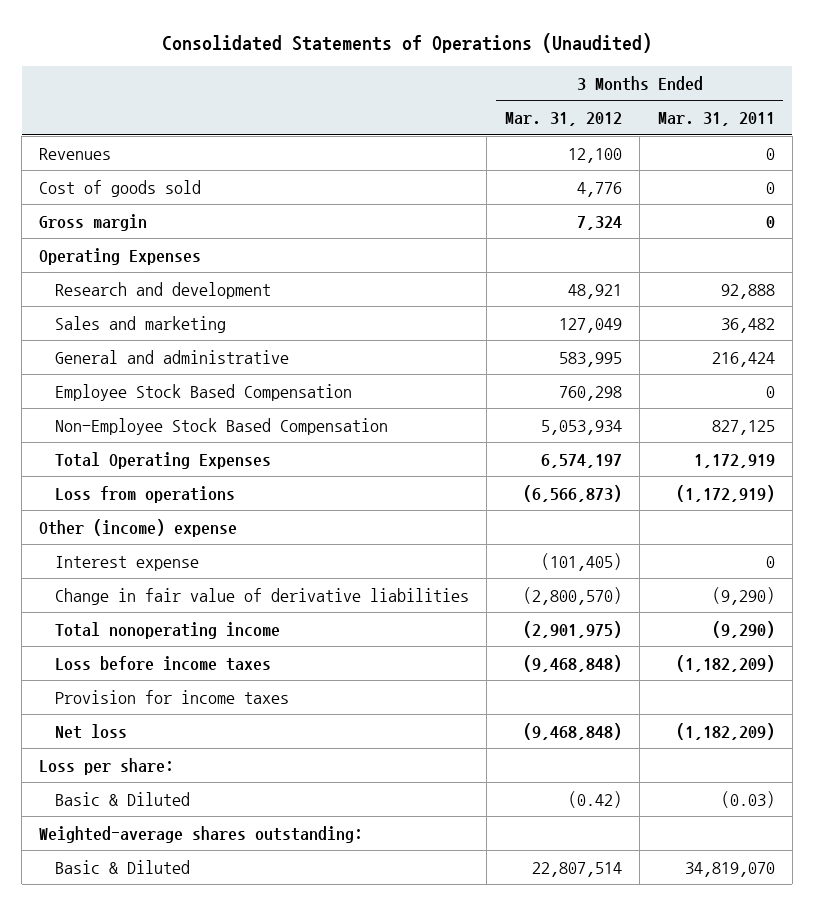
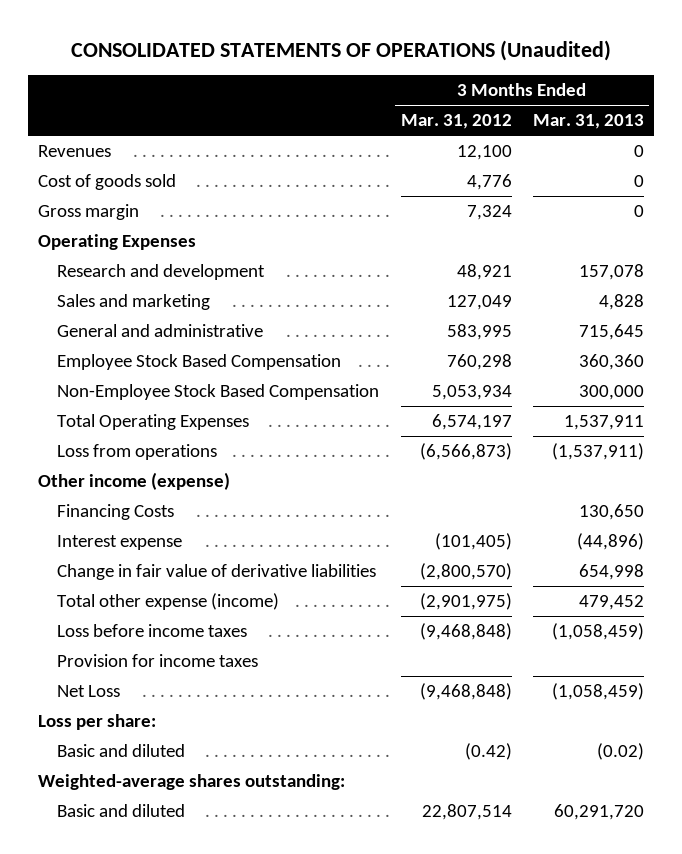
- Consolidated Statements of Operations (Unaudited)
+ CONSOLIDATED STATEMENTS OF OPERATIONS (Unaudited)
- | 3 Months Ended Mar. 31, 2012 | 3 Months Ended Mar. 31, 2011
+ | 3 Months Ended Mar. 31, 2012 | 3 Months Ended Mar. 31, 2013
- Other (income) expense
+ Other income (expense)
+ Financing Costs | | 130,650
- Total nonoperating income | (2,901,975) | (9,290)
+ Total other expense (income) | (2,901,975) | 479,452
- Net loss | (9,468,848) | (1,182,209)
+ Net Loss | (9,468,848) | (1,058,459)
- Basic & Diluted | (0.42) | (0.03)
+ Basic and diluted | (0.42) | (0.02)
- Basic & Diluted | 22,807,514 | 34,819,070
+ Basic and diluted | 22,807,514 | 60,291,720

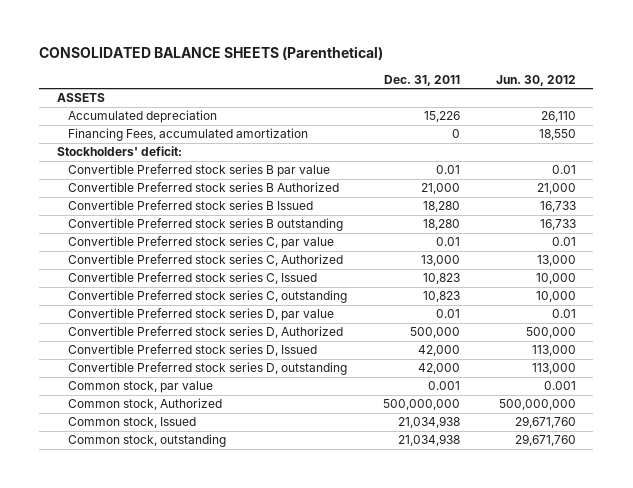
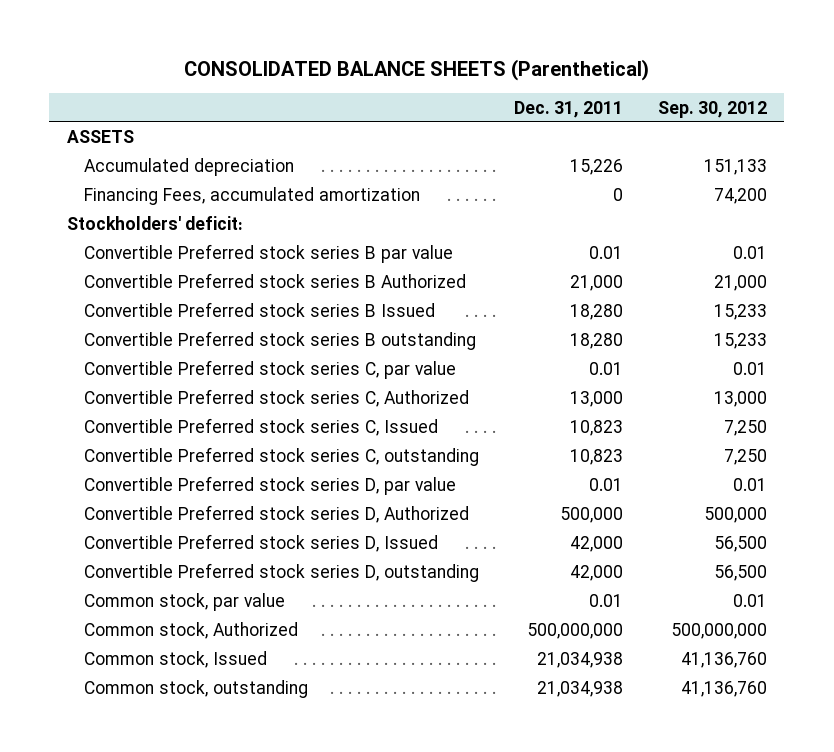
- | Dec. 31, 2011 | Jun. 30, 2012
+ | Dec. 31, 2011 | Sep. 30, 2012
- Common stock, par value | 0.001 | 0.001
+ Common stock, par value | 0.01 | 0.01

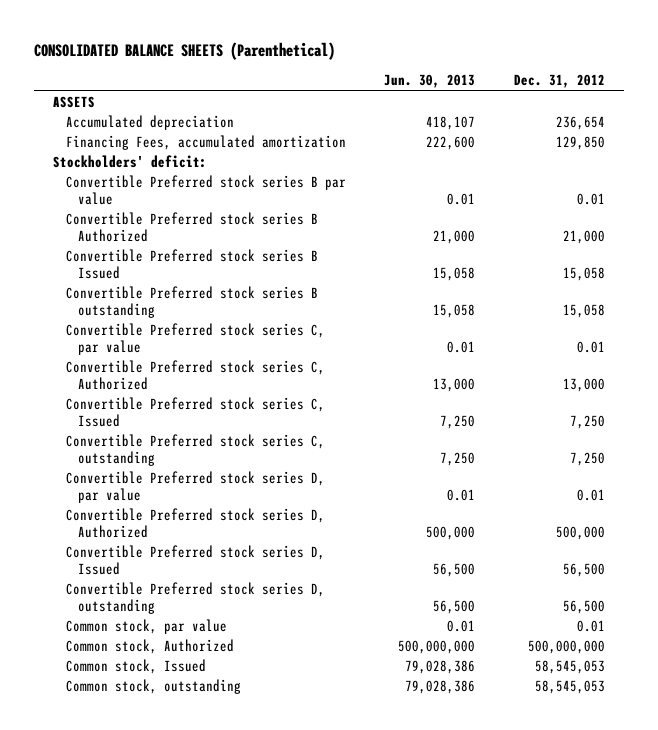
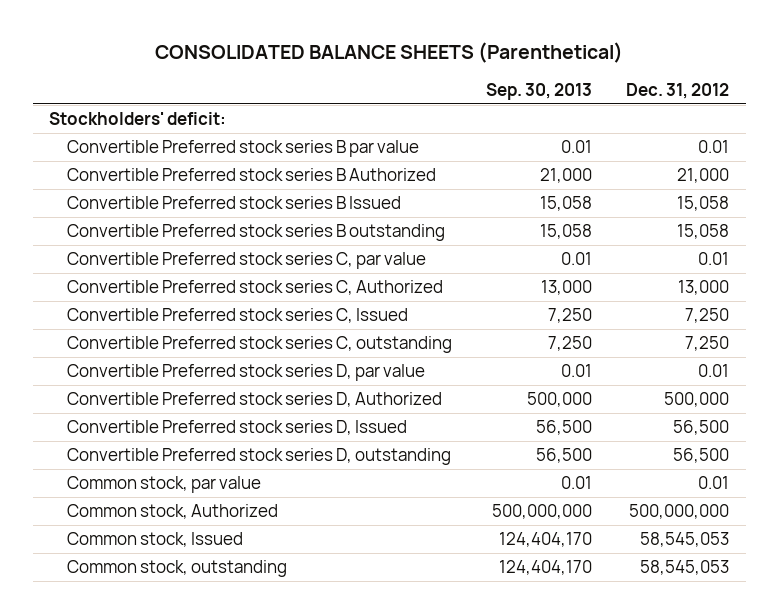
- | Jun. 30, 2013 | Dec. 31, 2012
+ | Sep. 30, 2013 | Dec. 31, 2012
- ASSETS
- Accumulated depreciation | 418,107 | 236,654
- Financing Fees, accumulated amortization | 222,600 | 129,850

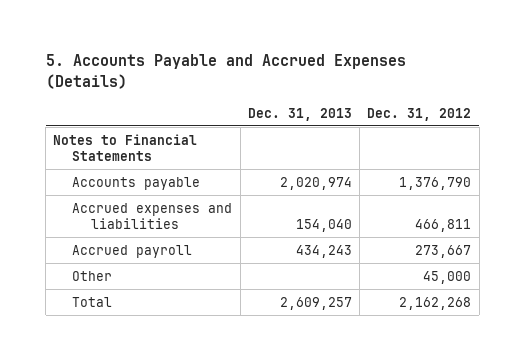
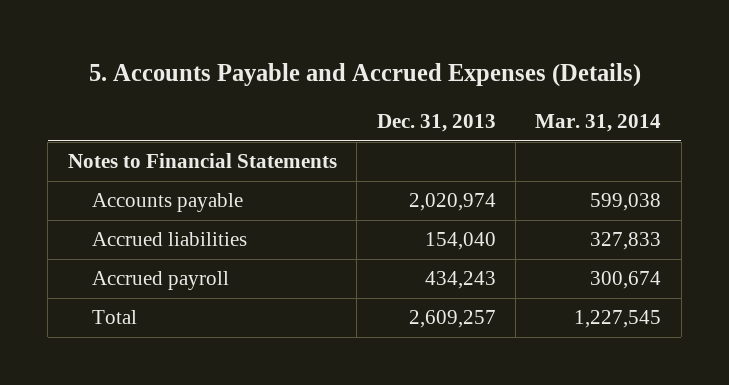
- | Dec. 31, 2013 | Dec. 31, 2012
+ | Dec. 31, 2013 | Mar. 31, 2014
- Accrued expenses and liabilities | 154,040 | 466,811
+ Accrued liabilities | 154,040 | 327,833
- Other | | 45,000

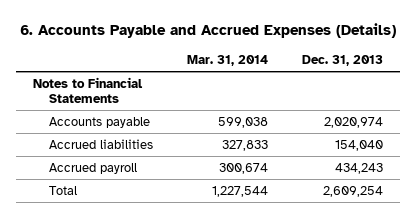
- 5. Accounts Payable and Accrued Expenses (Details)
+ 6. Accounts Payable and Accrued Expenses (Details)
- | Dec. 31, 2013 | Mar. 31, 2014
+ | Mar. 31, 2014 | Dec. 31, 2013
- Total | 2,609,257 | 1,227,545
+ Total | 1,227,544 | 2,609,254

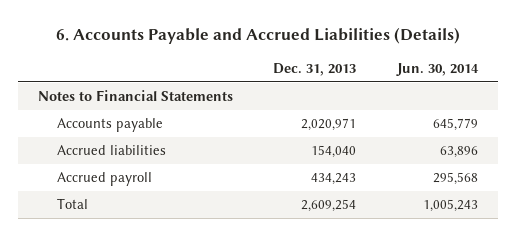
- 6. Accounts Payable and Accrued Expenses (Details)
+ 6. Accounts Payable and Accrued Liabilities (Details)
- | Mar. 31, 2014 | Dec. 31, 2013
+ | Dec. 31, 2013 | Jun. 30, 2014
- Accounts payable | 599,038 | 2,020,974
+ Accounts payable | 2,020,971 | 645,779

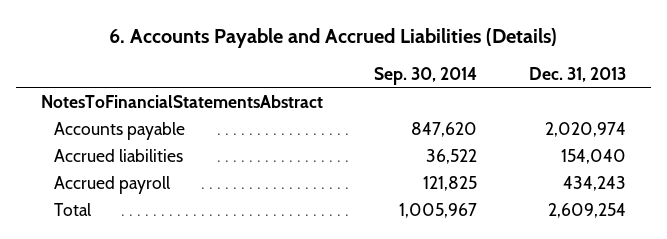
- | Dec. 31, 2013 | Jun. 30, 2014
+ | Sep. 30, 2014 | Dec. 31, 2013
- Notes to Financial Statements
- Accounts payable | 2,020,971 | 645,779
+ NotesToFinancialStatementsAbstract
+ Accounts payable | 847,620 | 2,020,974

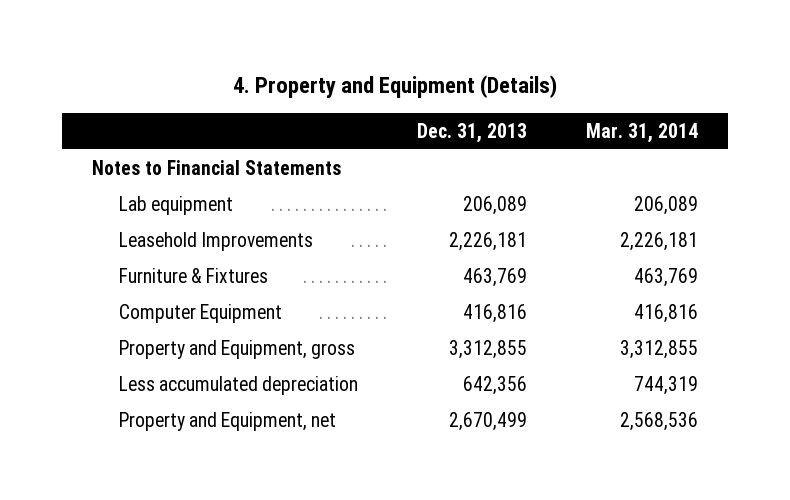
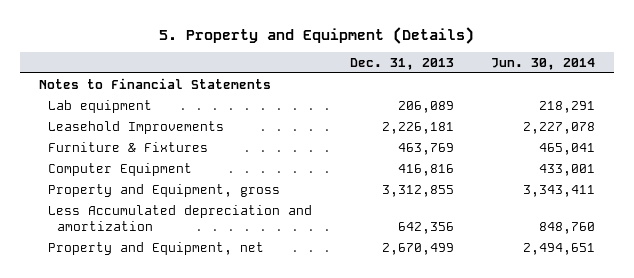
- 4. Property and Equipment (Details)
+ 5. Property and Equipment (Details)
- | Dec. 31, 2013 | Mar. 31, 2014
+ | Dec. 31, 2013 | Jun. 30, 2014
- Less accumulated depreciation | 642,356 | 744,319
+ Less Accumulated depreciation and amortization | 642,356 | 848,760

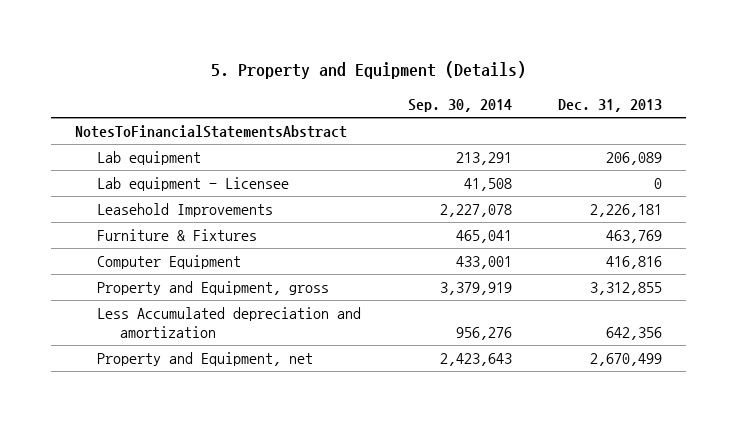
- | Dec. 31, 2013 | Jun. 30, 2014
+ | Sep. 30, 2014 | Dec. 31, 2013
- Notes to Financial Statements
+ NotesToFinancialStatementsAbstract
+ Lab equipment - Licensee | 41,508 | 0

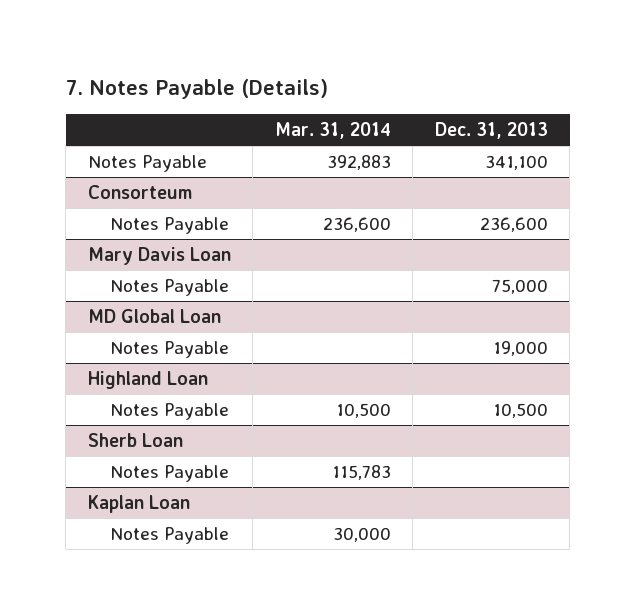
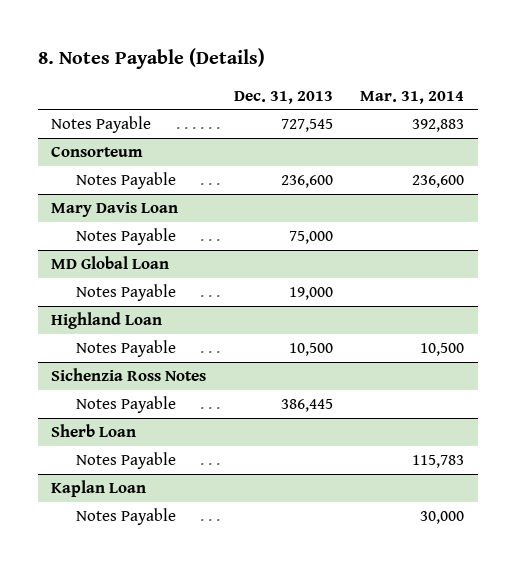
- 7. Notes Payable (Details)
+ 8. Notes Payable (Details)
- | Mar. 31, 2014 | Dec. 31, 2013
+ | Dec. 31, 2013 | Mar. 31, 2014
- Notes Payable | 392,883 | 341,100
+ Notes Payable | 727,545 | 392,883
+ Sichenzia Ross Notes
+ Notes Payable | 386,445 |

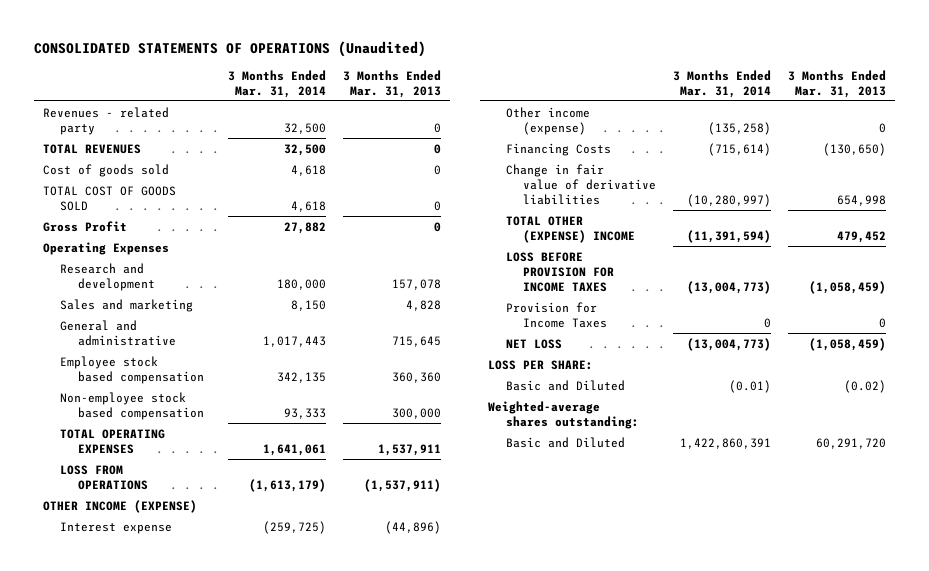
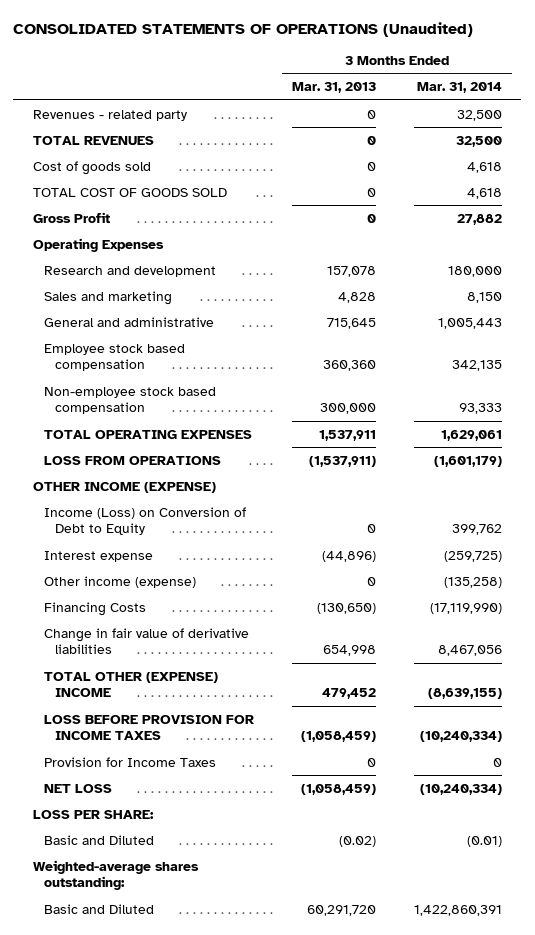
- | 3 Months Ended Mar. 31, 2014 | 3 Months Ended Mar. 31, 2013
+ | 3 Months Ended Mar. 31, 2013 | 3 Months Ended Mar. 31, 2014
- General and administrative | 1,017,443 | 715,645
+ General and administrative | 715,645 | 1,005,443
- TOTAL OPERATING EXPENSES | 1,641,061 | 1,537,911
- LOSS FROM OPERATIONS | (1,613,179) | (1,537,911)
+ TOTAL OPERATING EXPENSES | 1,537,911 | 1,629,061
+ LOSS FROM OPERATIONS | (1,537,911) | (1,601,179)
+ Income (Loss) on Conversion of Debt to Equity | 0 | 399,762
- Financing Costs | (715,614) | (130,650)
- Change in fair value of derivative liabilities | (10,280,997) | 654,998
- TOTAL OTHER (EXPENSE) INCOME | (11,391,594) | 479,452
- LOSS BEFORE PROVISION FOR INCOME TAXES | (13,004,773) | (1,058,459)
+ Financing Costs | (130,650) | (17,119,990)
+ Change in fair value of derivative liabilities | 654,998 | 8,467,056
+ TOTAL OTHER (EXPENSE) INCOME | 479,452 | (8,639,155)
+ LOSS BEFORE PROVISION FOR INCOME TAXES | (1,058,459) | (10,240,334)
- NET LOSS | (13,004,773) | (1,058,459)
+ NET LOSS | (1,058,459) | (10,240,334)

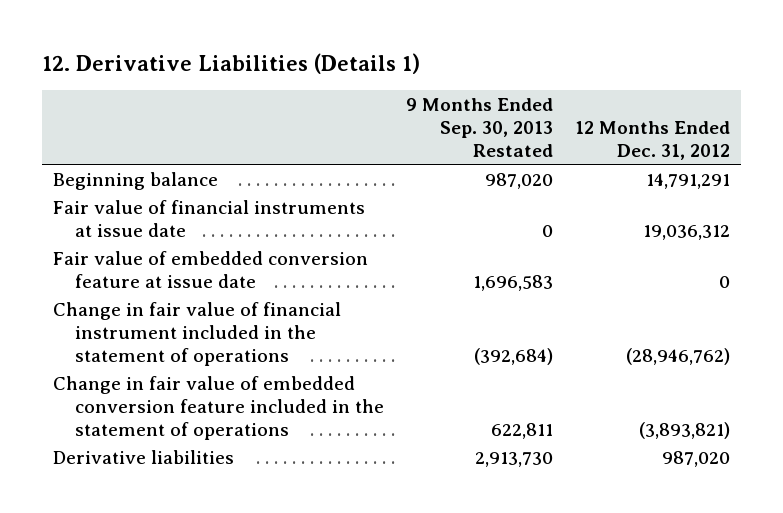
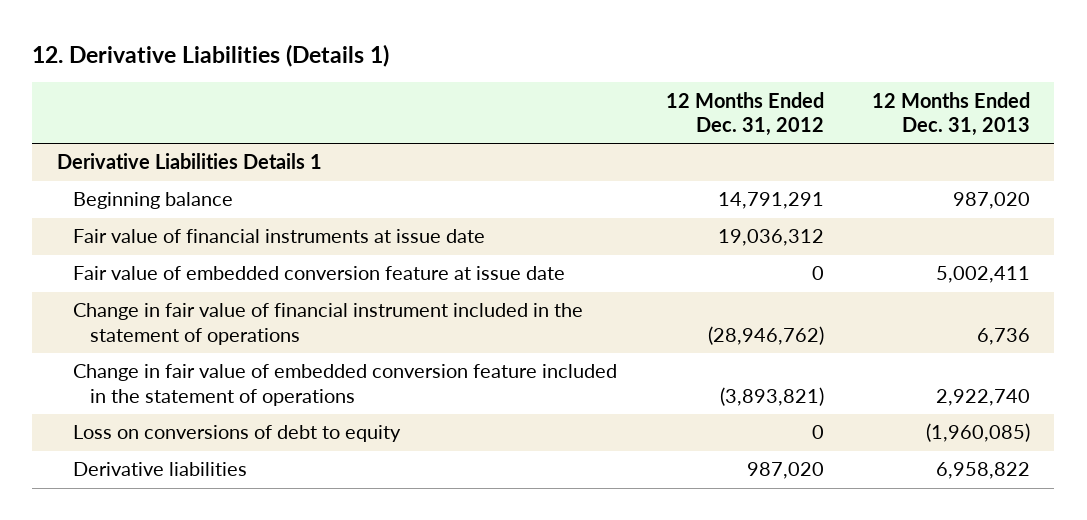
- | 9 Months Ended Sep. 30, 2013 Restated | 12 Months Ended Dec. 31, 2012
+ | 12 Months Ended Dec. 31, 2012 | 12 Months Ended Dec. 31, 2013
+ Derivative Liabilities Details 1
+ Loss on conversions of debt to equity | 0 | (1,960,085)

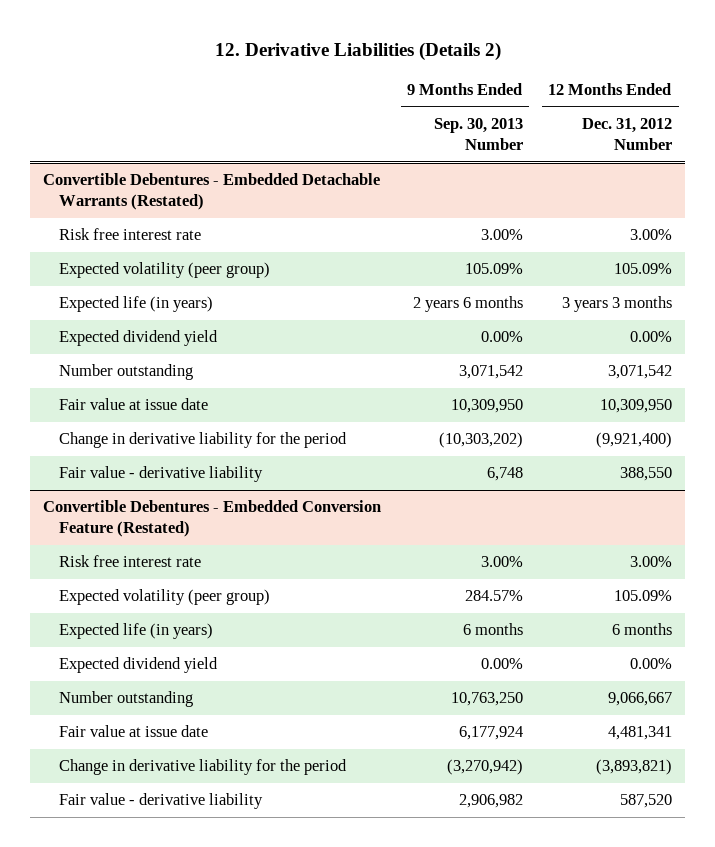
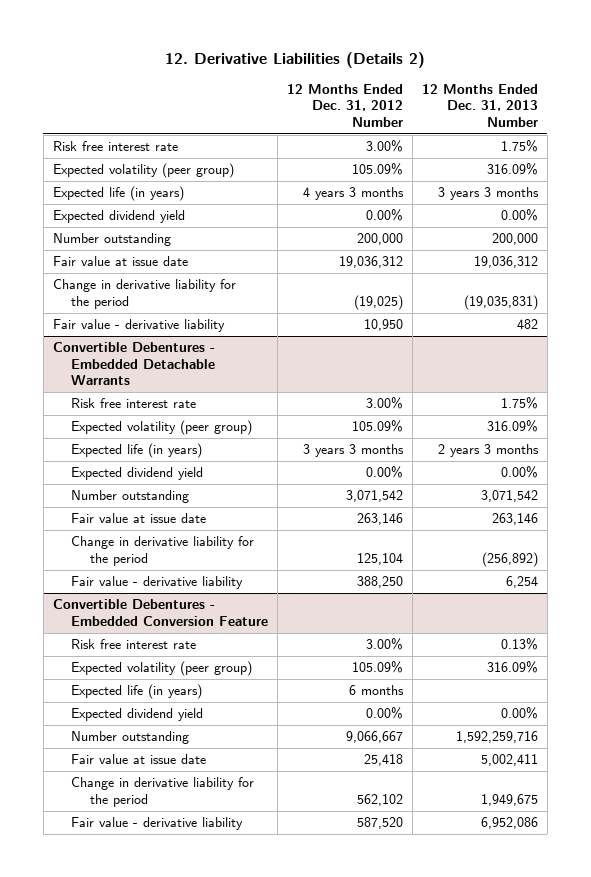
- | 9 Months Ended Sep. 30, 2013 Number | 12 Months Ended Dec. 31, 2012 Number
+ | 12 Months Ended Dec. 31, 2012 Number | 12 Months Ended Dec. 31, 2013 Number
- Convertible Debentures - Embedded Detachable Warrants (Restated)
+ Expected life (in years) | 4 years 3 months | 3 years 3 months
+ Expected dividend yield | 0.00% | 0.00%
+ Number outstanding | 200,000 | 200,000
+ Fair value at issue date | 19,036,312 | 19,036,312
+ Change in derivative liability for the period | (19,025) | (19,035,831)
+ Fair value - derivative liability | 10,950 | 482
+ Convertible Debentures - Embedded Detachable Warrants
+ Risk free interest rate | 3.00% | 1.75%
+ Expected volatility (peer group) | 105.09% | 316.09%
- Fair value at issue date | 10,309,950 | 10,309,950
- Change in derivative liability for the period | (10,303,202) | (9,921,400)
- Fair value - derivative liability | 6,748 | 388,550
- Convertible Debentures - Embedded Conversion Feature (Restated)
+ Fair value at issue date | 263,146 | 263,146
+ Change in derivative liability for the period | 125,104 | (256,892)
+ Fair value - derivative liability | 388,250 | 6,254
+ Convertible Debentures - Embedded Conversion Feature
- Fair value at issue date | 6,177,924 | 4,481,341
- Change in derivative liability for the period | (3,270,942) | (3,893,821)
+ Fair value at issue date | 25,418 | 5,002,411
+ Change in derivative liability for the period | 562,102 | 1,949,675

